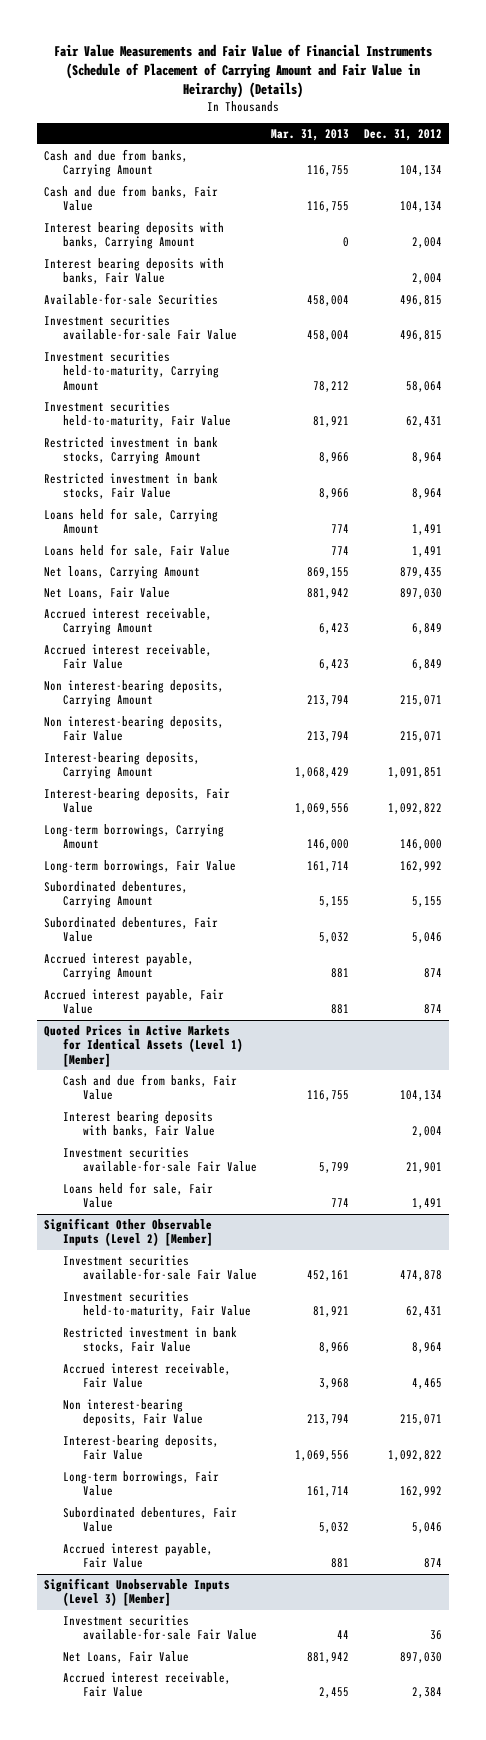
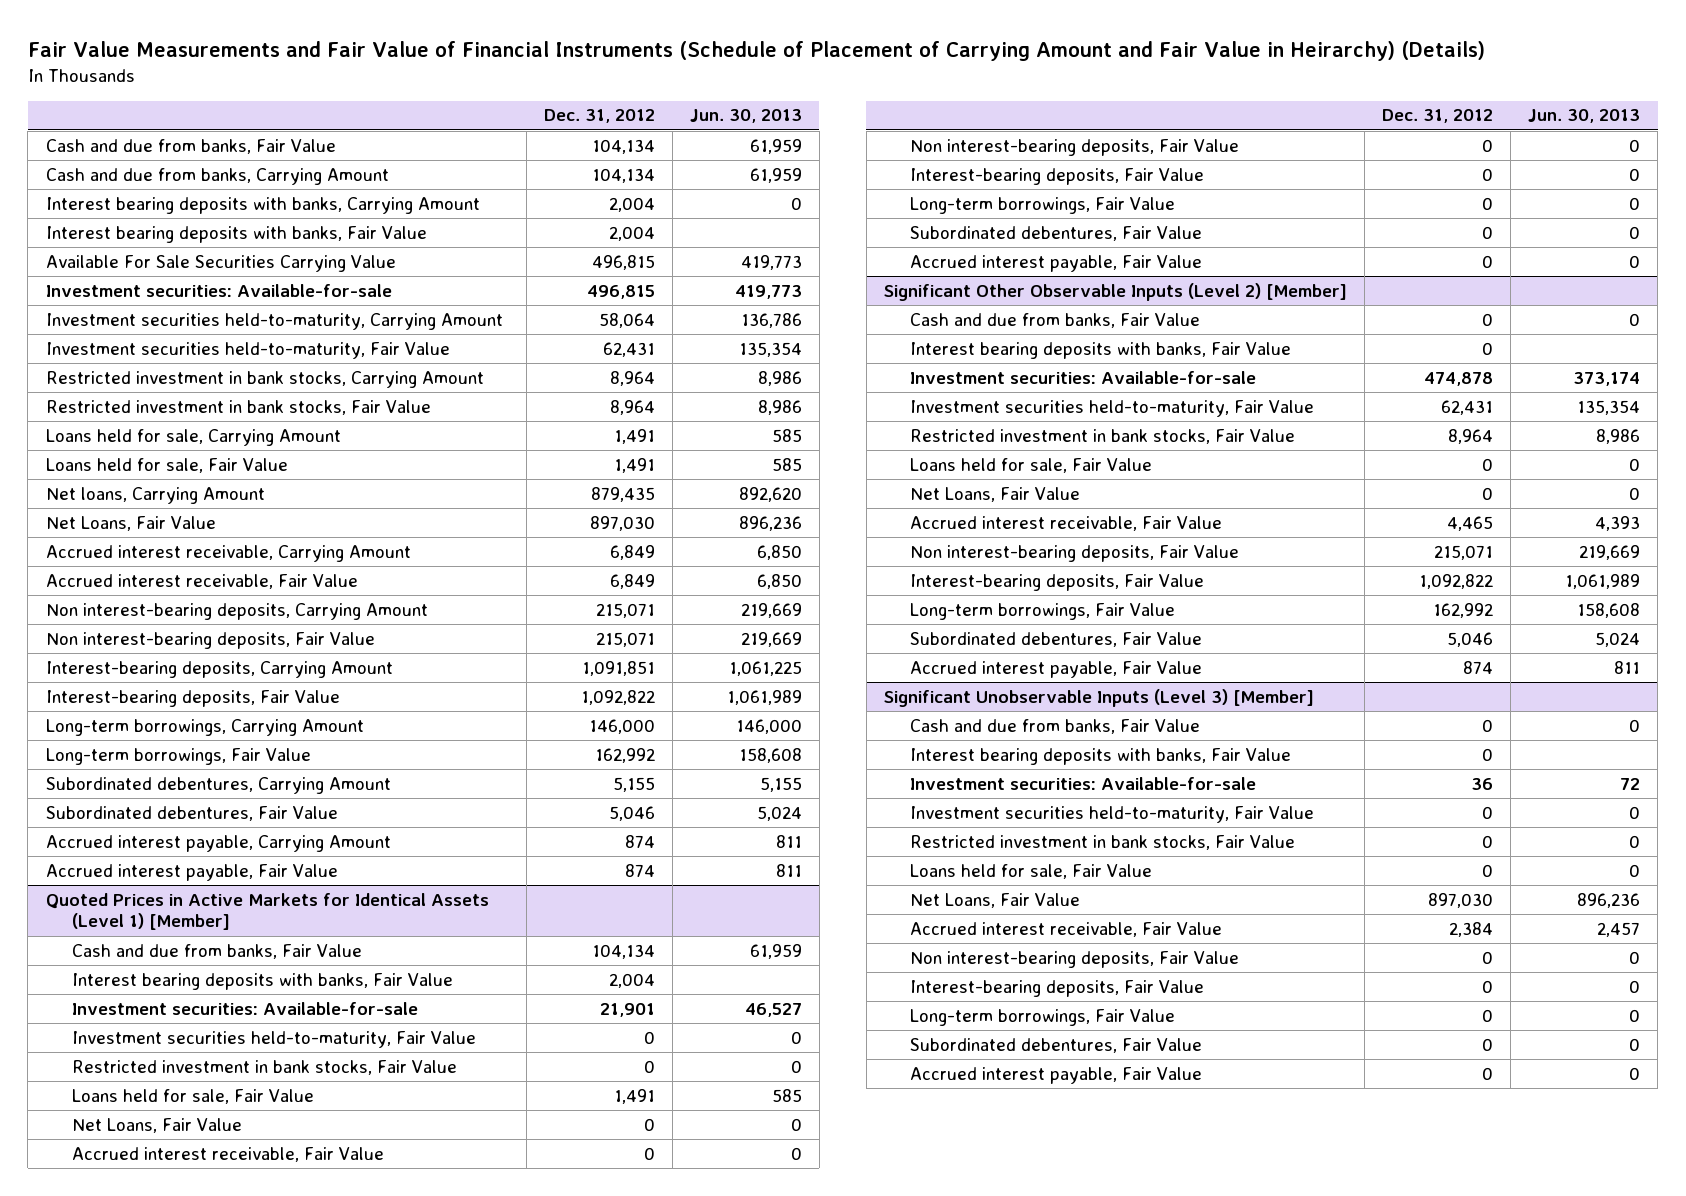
- | Mar. 31, 2013 | Dec. 31, 2012
+ | Dec. 31, 2012 | Jun. 30, 2013
moved down: Cash and due from banks, Carrying Amount | 104,134 | 61,959
- Available-for-sale Securities | 458,004 | 496,815
- Investment securities available-for-sale Fair Value | 458,004 | 496,815
+ Available For Sale Securities Carrying Value | 496,815 | 419,773
+ Investment securities: Available-for-sale | 496,815 | 419,773
@ Quoted Prices in Active Markets for Identical Assets (Level 1) [Member]
- Investment securities available-for-sale Fair Value | 5,799 | 21,901
+ Investment securities: Available-for-sale | 21,901 | 46,527
+ Investment securities held-to-maturity, Fair Value | 0 | 0
+ Restricted investment in bank stocks, Fair Value | 0 | 0
+ Net Loans, Fair Value | 0 | 0
+ Accrued interest receivable, Fair Value | 0 | 0
+ Non interest-bearing deposits, Fair Value | 0 | 0
+ Interest-bearing deposits, Fair Value | 0 | 0
+ Long-term borrowings, Fair Value | 0 | 0
+ Subordinated debentures, Fair Value | 0 | 0
+ Accrued interest payable, Fair Value | 0 | 0
@ Significant Other Observable Inputs (Level 2) [Member]
- Investment securities available-for-sale Fair Value | 452,161 | 474,878
+ Cash and due from banks, Fair Value | 0 | 0
+ Interest bearing deposits with banks, Fair Value | 0 |
+ Investment securities: Available-for-sale | 474,878 | 373,174
+ Loans held for sale, Fair Value | 0 | 0
+ Net Loans, Fair Value | 0 | 0
@ Significant Unobservable Inputs (Level 3) [Member]
- Investment securities available-for-sale Fair Value | 44 | 36
+ Cash and due from banks, Fair Value | 0 | 0
+ Interest bearing deposits with banks, Fair Value | 0 |
+ Investment securities: Available-for-sale | 36 | 72
+ Investment securities held-to-maturity, Fair Value | 0 | 0
+ Restricted investment in bank stocks, Fair Value | 0 | 0
+ Loans held for sale, Fair Value | 0 | 0
+ Non interest-bearing deposits, Fair Value | 0 | 0
+ Interest-bearing deposits, Fair Value | 0 | 0
+ Long-term borrowings, Fair Value | 0 | 0
+ Subordinated debentures, Fair Value | 0 | 0
+ Accrued interest payable, Fair Value | 0 | 0

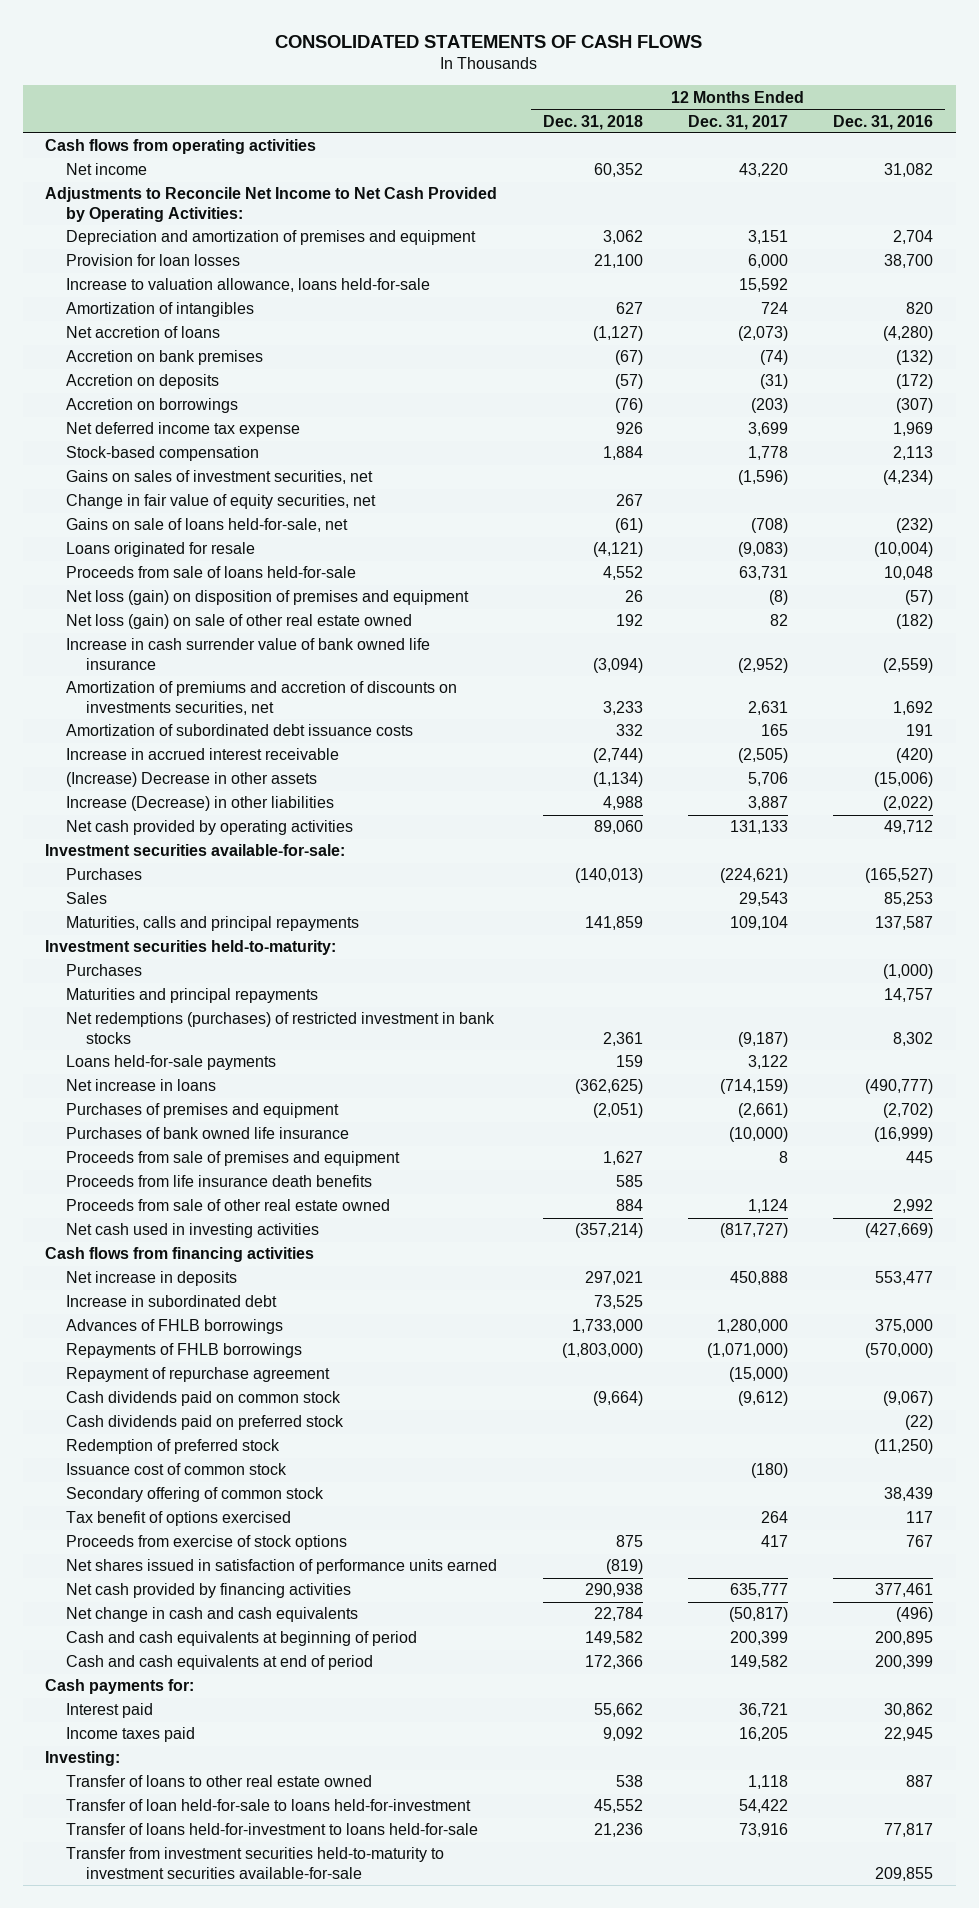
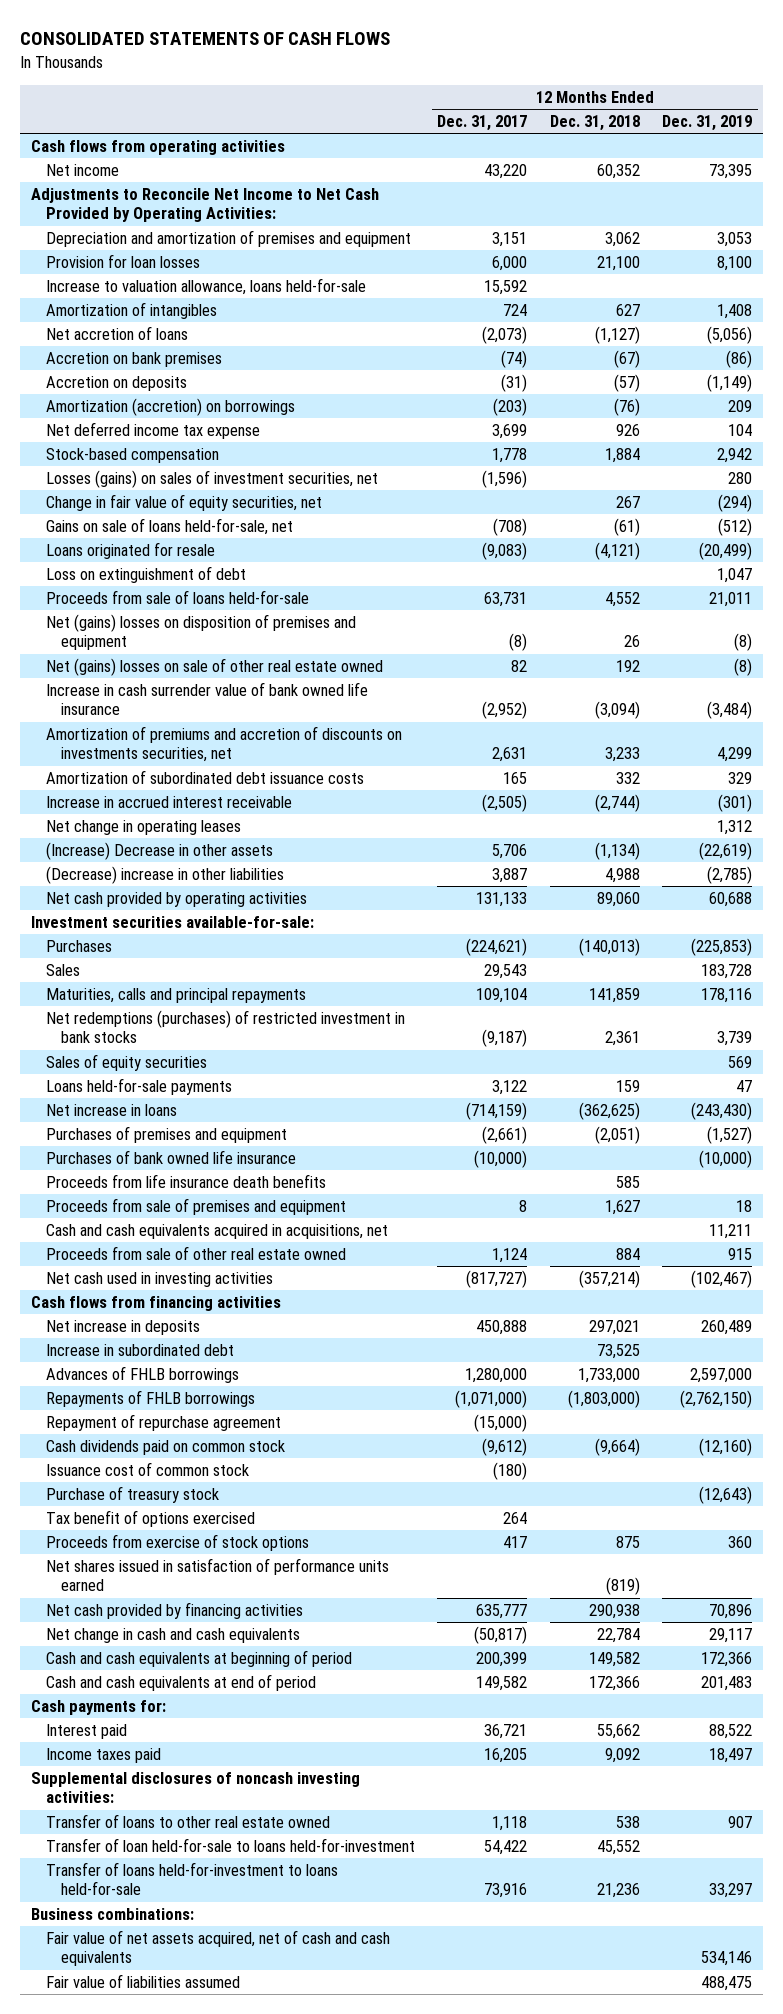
- | 12 Months Ended Dec. 31, 2018 | 12 Months Ended Dec. 31, 2017 | 12 Months Ended Dec. 31, 2016
+ | 12 Months Ended Dec. 31, 2017 | 12 Months Ended Dec. 31, 2018 | 12 Months Ended Dec. 31, 2019
- Accretion on borrowings | (76) | (203) | (307)
+ Amortization (accretion) on borrowings | (203) | (76) | 209
- Gains on sales of investment securities, net | | (1,596) | (4,234)
+ Losses (gains) on sales of investment securities, net | (1,596) | | 280
+ Loss on extinguishment of debt | | | 1,047
- Net loss (gain) on disposition of premises and equipment | 26 | (8) | (57)
- Net loss (gain) on sale of other real estate owned | 192 | 82 | (182)
+ Net (gains) losses on disposition of premises and equipment | (8) | 26 | (8)
+ Net (gains) losses on sale of other real estate owned | 82 | 192 | (8)
+ Net change in operating leases | | | 1,312
- Increase (Decrease) in other liabilities | 4,988 | 3,887 | (2,022)
+ (Decrease) increase in other liabilities | 3,887 | 4,988 | (2,785)
- Investment securities held-to-maturity:
- Purchases | | | (1,000)
- Maturities and principal repayments | | | 14,757
+ Sales of equity securities | | | 569
moved down: Proceeds from sale of premises and equipment | 8 | 1,627 | 18
+ Cash and cash equivalents acquired in acquisitions, net | | | 11,211
- Cash dividends paid on preferred stock | | | (22)
- Redemption of preferred stock | | | (11,250)
- Secondary offering of common stock | | | 38,439
+ Purchase of treasury stock | | | (12,643)
- Investing:
+ Supplemental disclosures of noncash investing activities:
- Transfer from investment securities held-to-maturity to investment securities available-for-sale | | | 209,855
+ Business combinations:
+ Fair value of net assets acquired, net of cash and cash equivalents | | | 534,146
+ Fair value of liabilities assumed | | | 488,475

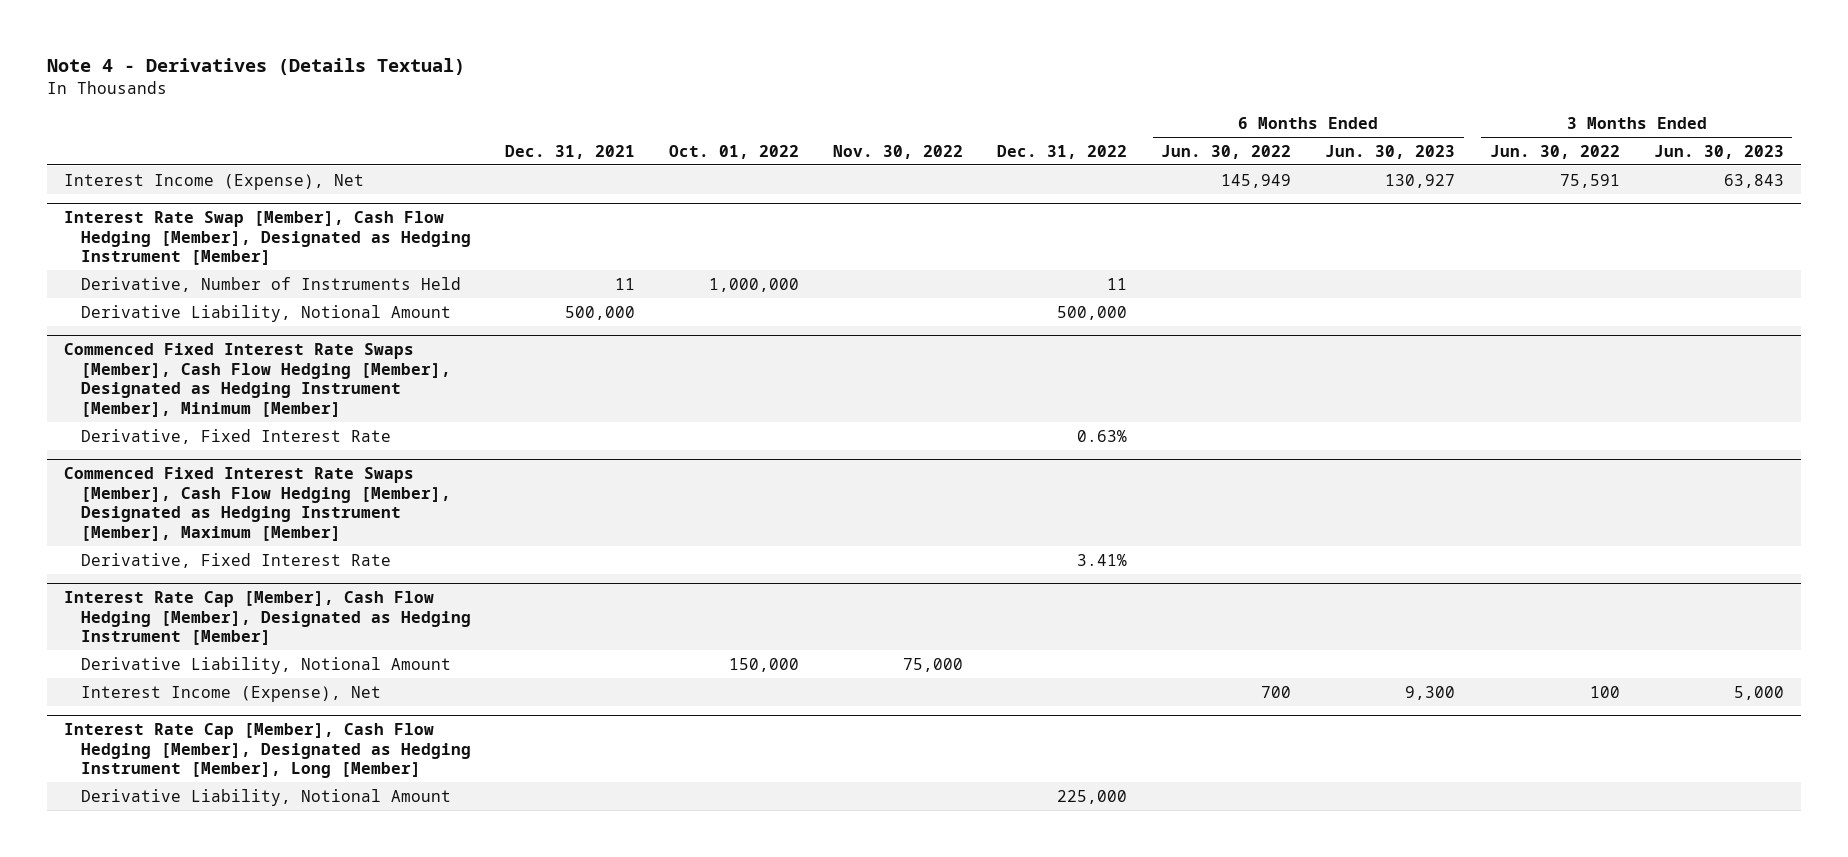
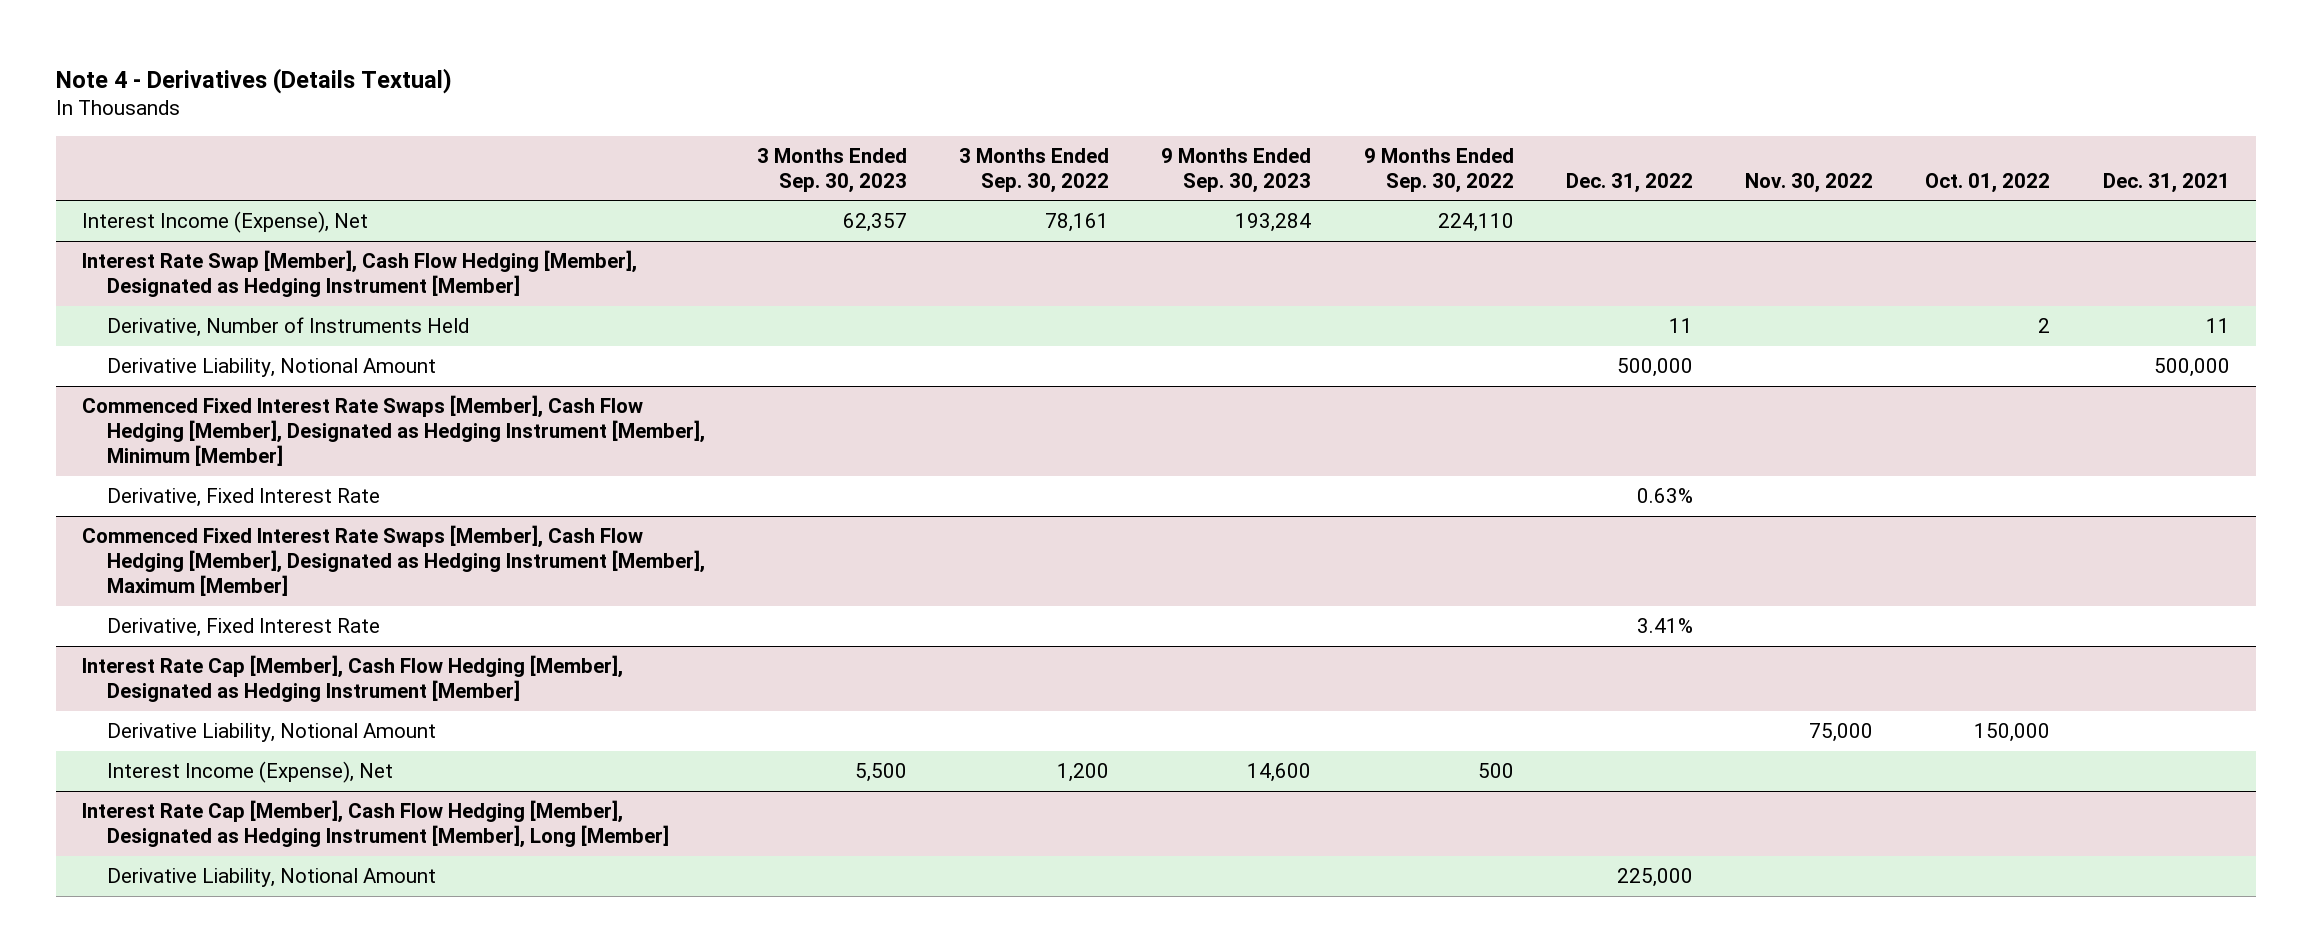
- | Dec. 31, 2021 | Oct. 01, 2022 | Nov. 30, 2022 | Dec. 31, 2022 | 6 Months Ended Jun. 30, 2022 | 6 Months Ended Jun. 30, 2023 | 3 Months Ended Jun. 30, 2022 | 3 Months Ended Jun. 30, 2023
+ | 3 Months Ended Sep. 30, 2023 | 3 Months Ended Sep. 30, 2022 | 9 Months Ended Sep. 30, 2023 | 9 Months Ended Sep. 30, 2022 | Dec. 31, 2022 | Nov. 30, 2022 | Oct. 01, 2022 | Dec. 31, 2021
@ Interest Rate Swap [Member], Cash Flow Hedging [Member], Designated as Hedging Instrument [Member]
- Derivative, Number of Instruments Held | 11 | 1,000,000 | | 11 | | | |
+ Derivative, Number of Instruments Held | | | | | 11 | | 2 | 11

